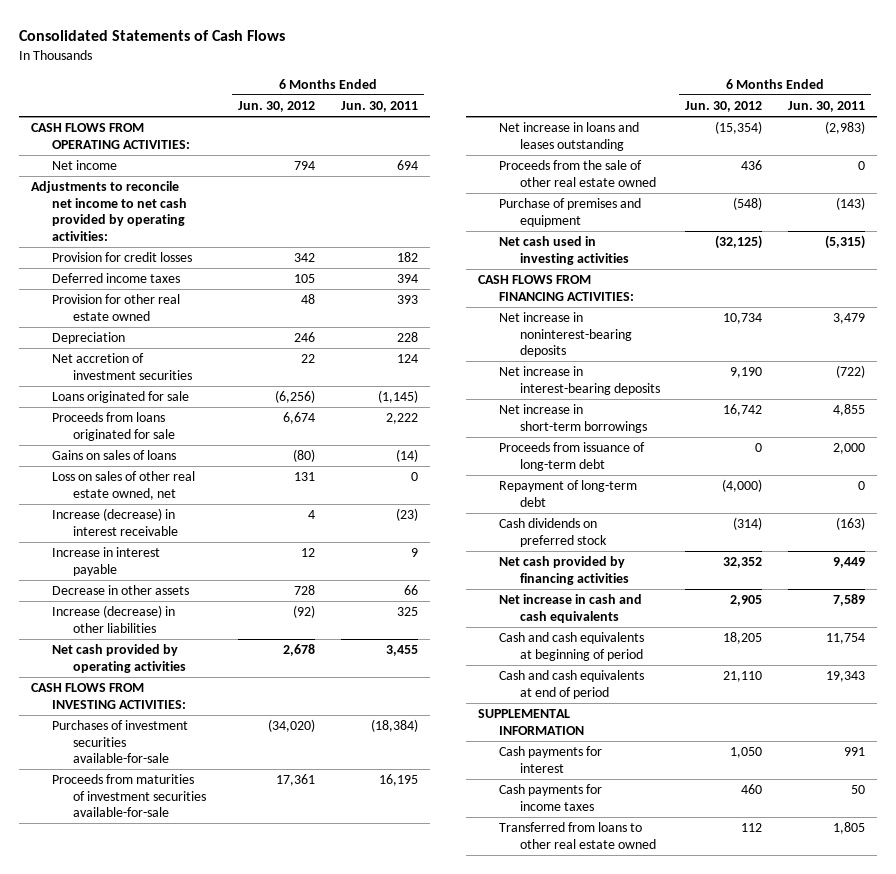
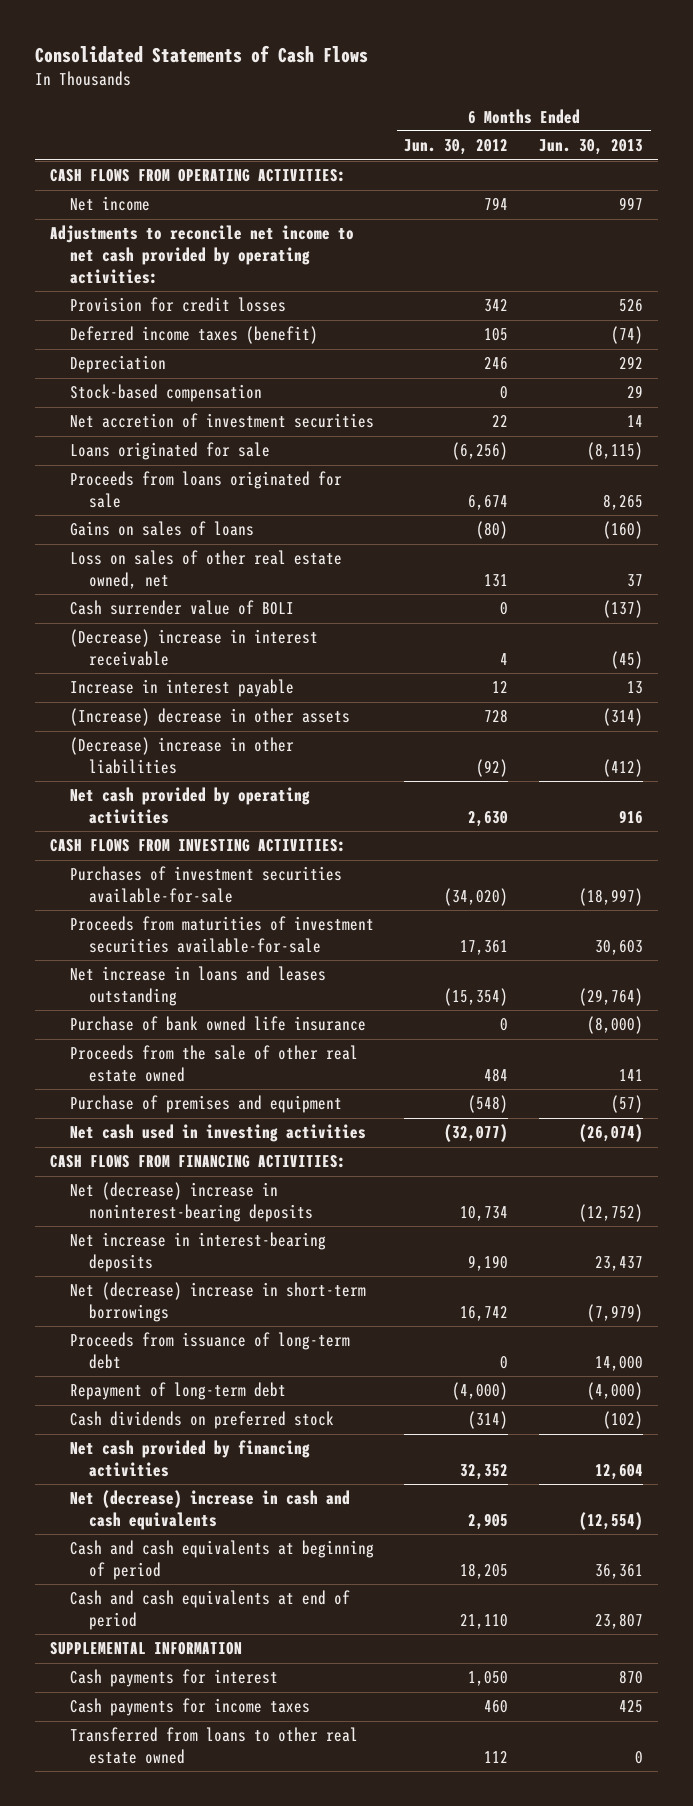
- | 6 Months Ended Jun. 30, 2012 | 6 Months Ended Jun. 30, 2011
+ | 6 Months Ended Jun. 30, 2012 | 6 Months Ended Jun. 30, 2013
- Deferred income taxes | 105 | 394
- Provision for other real estate owned | 48 | 393
+ Deferred income taxes (benefit) | 105 | (74)
+ Stock-based compensation | 0 | 29
- Increase (decrease) in interest receivable | 4 | (23)
+ Cash surrender value of BOLI | 0 | (137)
+ (Decrease) increase in interest receivable | 4 | (45)
- Decrease in other assets | 728 | 66
- Increase (decrease) in other liabilities | (92) | 325
- Net cash provided by operating activities | 2,678 | 3,455
+ (Increase) decrease in other assets | 728 | (314)
+ (Decrease) increase in other liabilities | (92) | (412)
+ Net cash provided by operating activities | 2,630 | 916
- Proceeds from the sale of other real estate owned | 436 | 0
+ Purchase of bank owned life insurance | 0 | (8,000)
+ Proceeds from the sale of other real estate owned | 484 | 141
- Net cash used in investing activities | (32,125) | (5,315)
+ Net cash used in investing activities | (32,077) | (26,074)
- Net increase in noninterest-bearing deposits | 10,734 | 3,479
+ Net (decrease) increase in noninterest-bearing deposits | 10,734 | (12,752)
- Net increase in short-term borrowings | 16,742 | 4,855
+ Net (decrease) increase in short-term borrowings | 16,742 | (7,979)
- Net increase in cash and cash equivalents | 2,905 | 7,589
+ Net (decrease) increase in cash and cash equivalents | 2,905 | (12,554)

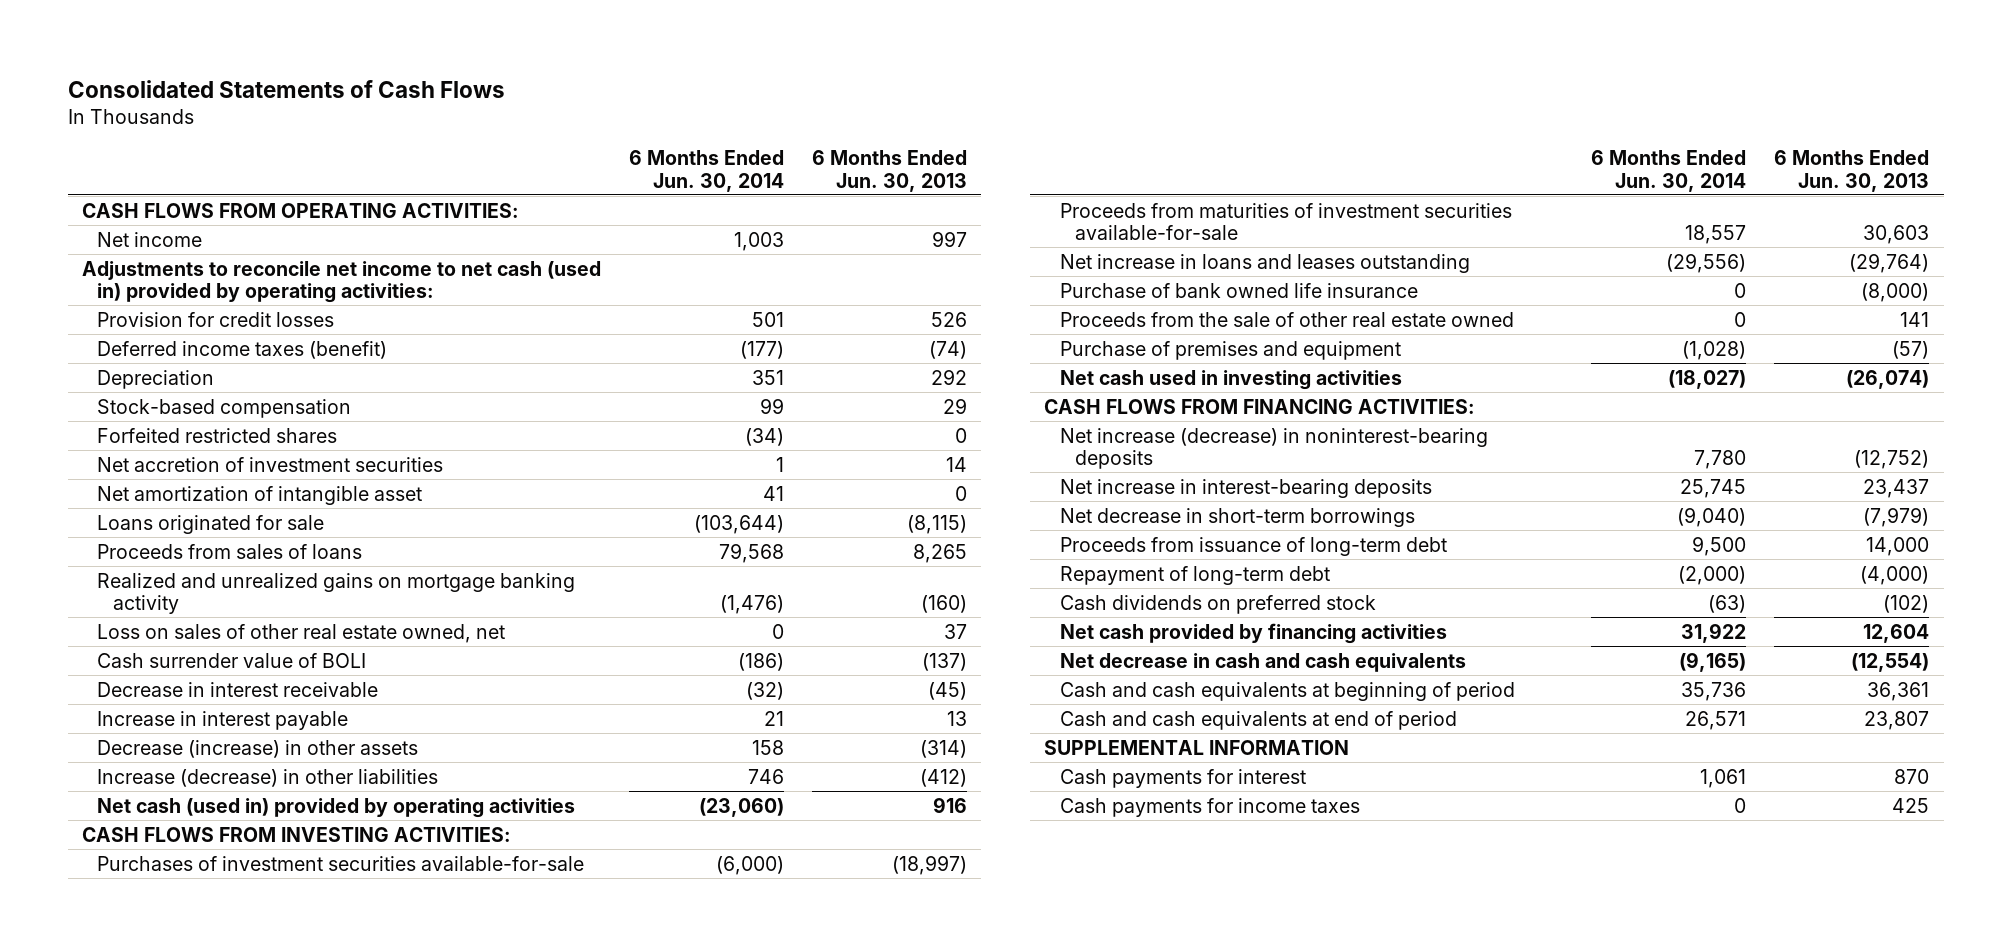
- | 6 Months Ended Jun. 30, 2012 | 6 Months Ended Jun. 30, 2013
+ | 6 Months Ended Jun. 30, 2014 | 6 Months Ended Jun. 30, 2013
- Adjustments to reconcile net income to net cash provided by operating activities:
+ Adjustments to reconcile net income to net cash (used in) provided by operating activities:
+ Forfeited restricted shares | (34) | 0
+ Net amortization of intangible asset | 41 | 0
- Proceeds from loans originated for sale | 6,674 | 8,265
- Gains on sales of loans | (80) | (160)
+ Proceeds from sales of loans | 79,568 | 8,265
+ Realized and unrealized gains on mortgage banking activity | (1,476) | (160)
- (Decrease) increase in interest receivable | 4 | (45)
+ Decrease in interest receivable | (32) | (45)
- (Increase) decrease in other assets | 728 | (314)
- (Decrease) increase in other liabilities | (92) | (412)
- Net cash provided by operating activities | 2,630 | 916
+ Decrease (increase) in other assets | 158 | (314)
+ Increase (decrease) in other liabilities | 746 | (412)
+ Net cash (used in) provided by operating activities | (23,060) | 916
- Net (decrease) increase in noninterest-bearing deposits | 10,734 | (12,752)
+ Net increase (decrease) in noninterest-bearing deposits | 7,780 | (12,752)
- Net (decrease) increase in short-term borrowings | 16,742 | (7,979)
+ Net decrease in short-term borrowings | (9,040) | (7,979)
- Net (decrease) increase in cash and cash equivalents | 2,905 | (12,554)
+ Net decrease in cash and cash equivalents | (9,165) | (12,554)
- Transferred from loans to other real estate owned | 112 | 0

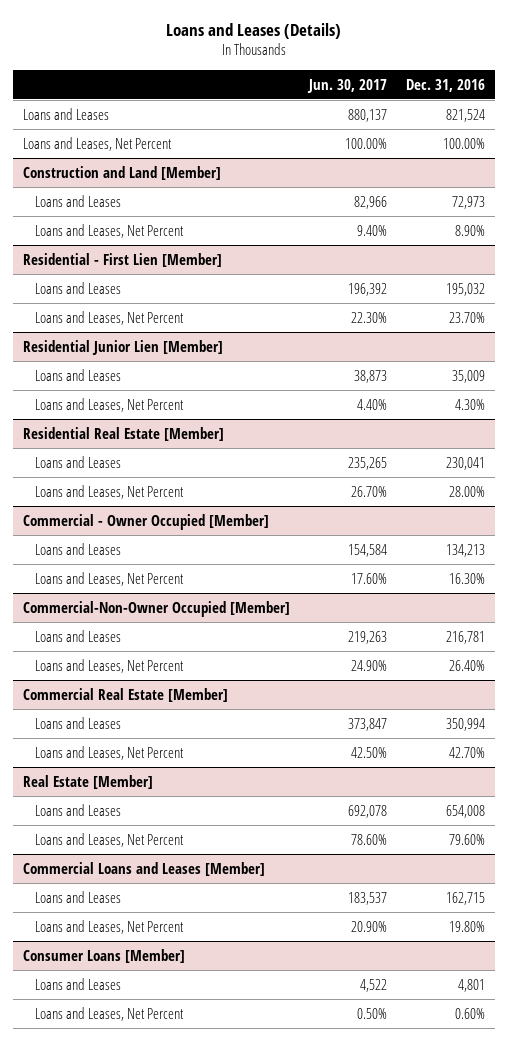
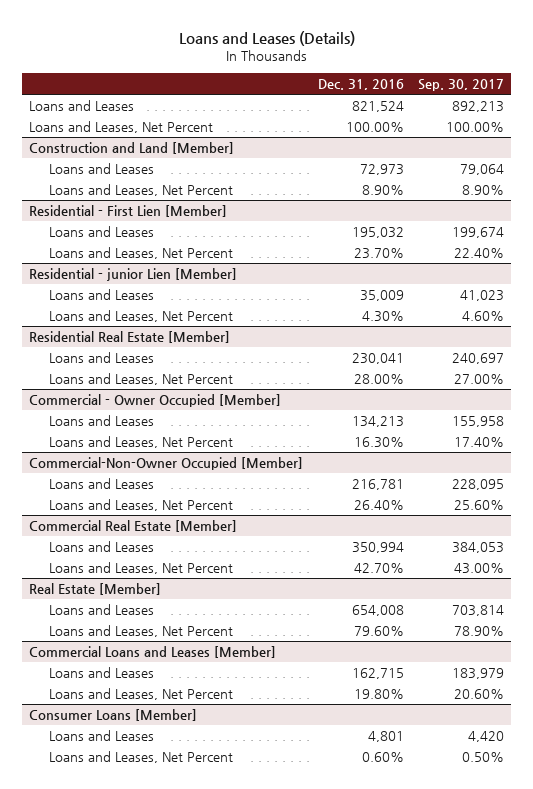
- | Jun. 30, 2017 | Dec. 31, 2016
+ | Dec. 31, 2016 | Sep. 30, 2017
- Residential Junior Lien [Member]
+ Residential - junior Lien [Member]

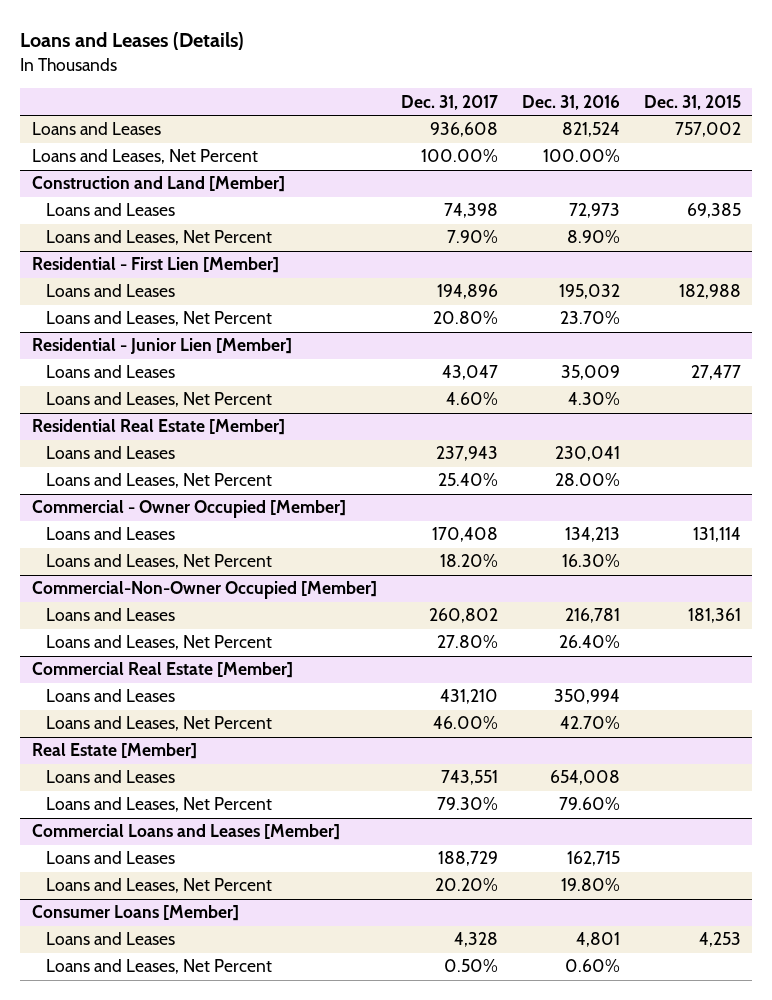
- | Dec. 31, 2016 | Sep. 30, 2017
+ | Dec. 31, 2017 | Dec. 31, 2016 | Dec. 31, 2015
- Residential - junior Lien [Member]
+ Residential - Junior Lien [Member]

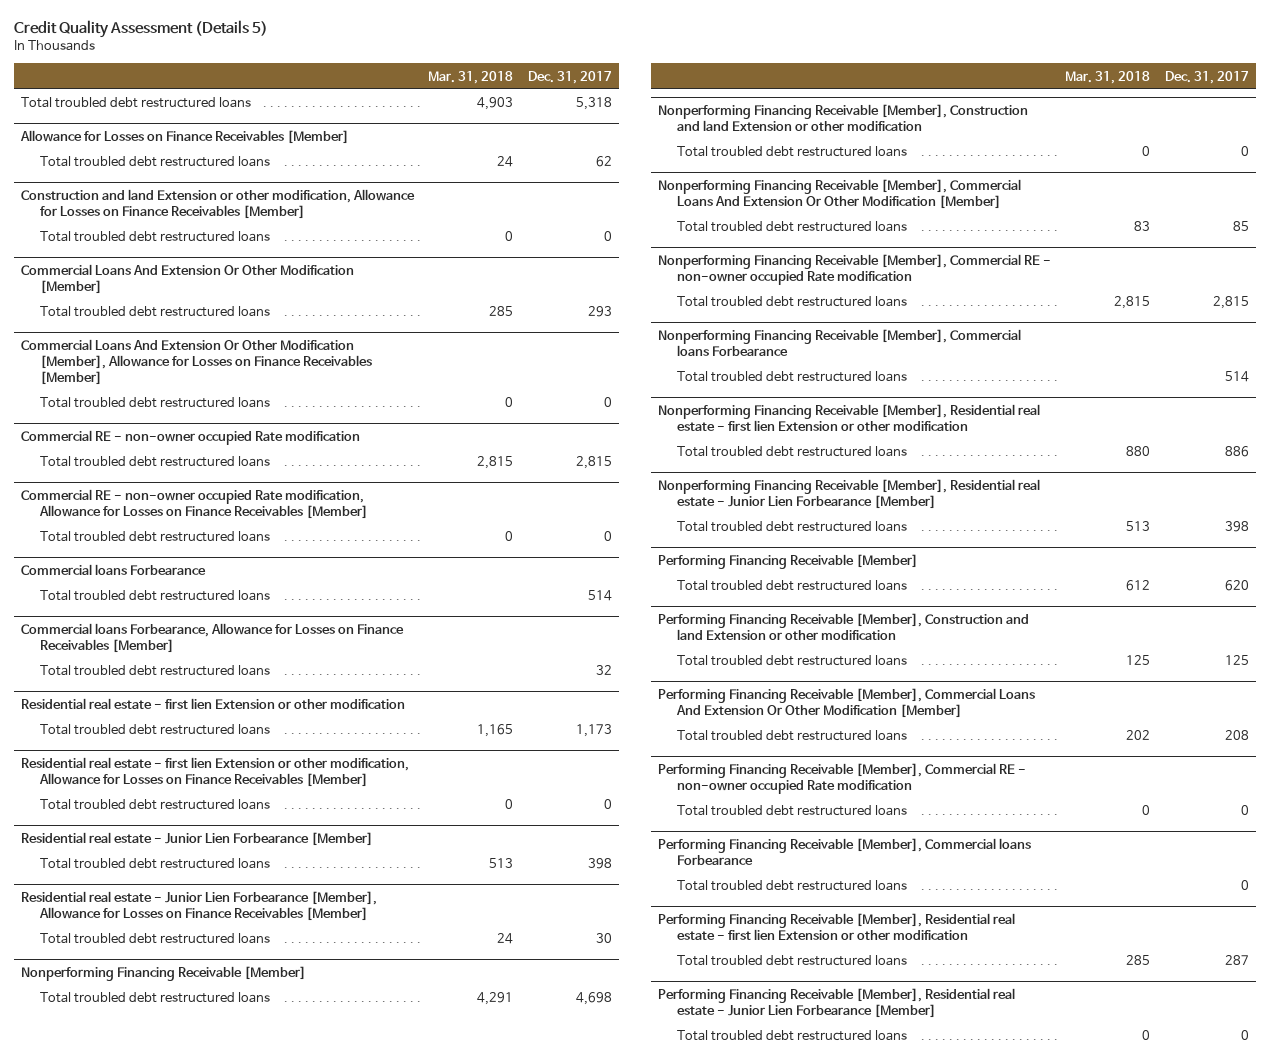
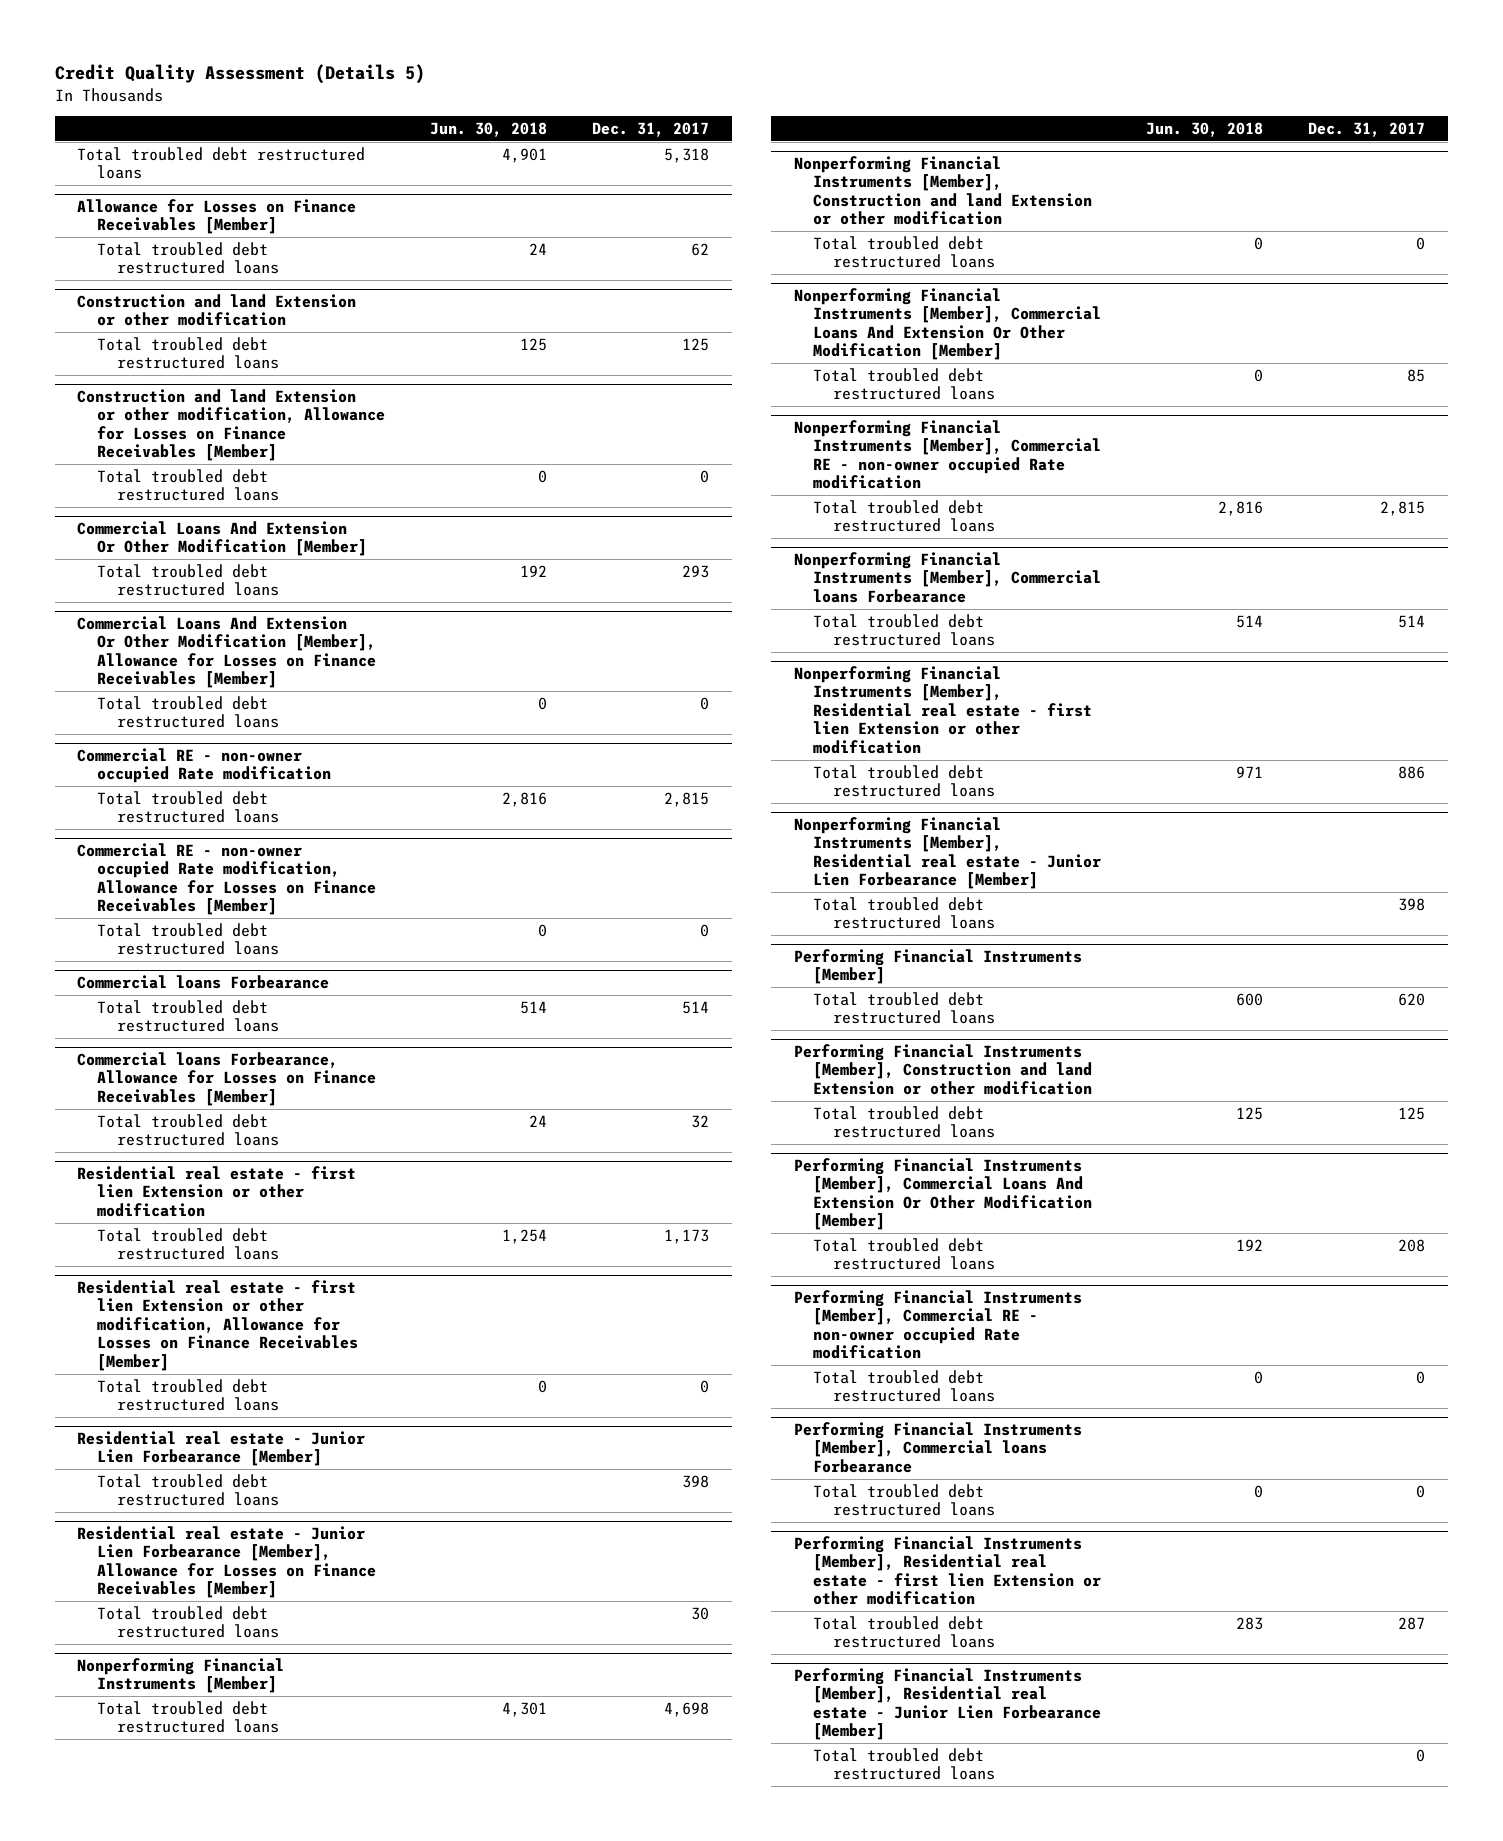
- | Mar. 31, 2018 | Dec. 31, 2017
+ | Jun. 30, 2018 | Dec. 31, 2017
+ Construction and land Extension or other modification
+ Total troubled debt restructured loans | 125 | 125
- Nonperforming Financing Receivable [Member]
+ Nonperforming Financial Instruments [Member]
- Nonperforming Financing Receivable [Member], Construction and land Extension or other modification
+ Nonperforming Financial Instruments [Member], Construction and land Extension or other modification
- Nonperforming Financing Receivable [Member], Commercial Loans And Extension Or Other Modification [Member]
+ Nonperforming Financial Instruments [Member], Commercial Loans And Extension Or Other Modification [Member]
- Nonperforming Financing Receivable [Member], Commercial RE - non-owner occupied Rate modification
+ Nonperforming Financial Instruments [Member], Commercial RE - non-owner occupied Rate modification
- Nonperforming Financing Receivable [Member], Commercial loans Forbearance
+ Nonperforming Financial Instruments [Member], Commercial loans Forbearance
- Nonperforming Financing Receivable [Member], Residential real estate - first lien Extension or other modification
+ Nonperforming Financial Instruments [Member], Residential real estate - first lien Extension or other modification
- Nonperforming Financing Receivable [Member], Residential real estate - Junior Lien Forbearance [Member]
+ Nonperforming Financial Instruments [Member], Residential real estate - Junior Lien Forbearance [Member]
- Performing Financing Receivable [Member]
+ Performing Financial Instruments [Member]
- Performing Financing Receivable [Member], Construction and land Extension or other modification
+ Performing Financial Instruments [Member], Construction and land Extension or other modification
- Performing Financing Receivable [Member], Commercial Loans And Extension Or Other Modification [Member]
+ Performing Financial Instruments [Member], Commercial Loans And Extension Or Other Modification [Member]
- Performing Financing Receivable [Member], Commercial RE - non-owner occupied Rate modification
+ Performing Financial Instruments [Member], Commercial RE - non-owner occupied Rate modification
- Performing Financing Receivable [Member], Commercial loans Forbearance
+ Performing Financial Instruments [Member], Commercial loans Forbearance
- Performing Financing Receivable [Member], Residential real estate - first lien Extension or other modification
+ Performing Financial Instruments [Member], Residential real estate - first lien Extension or other modification
- Performing Financing Receivable [Member], Residential real estate - Junior Lien Forbearance [Member]
+ Performing Financial Instruments [Member], Residential real estate - Junior Lien Forbearance [Member]

